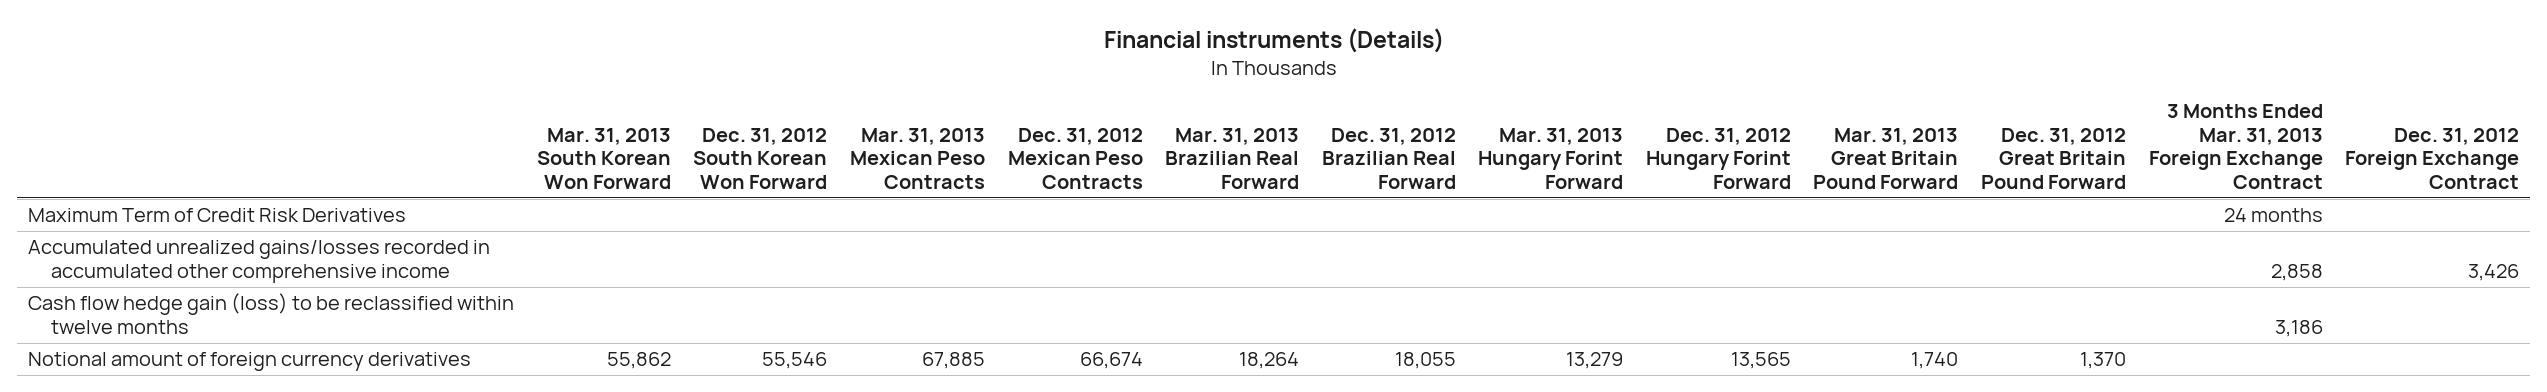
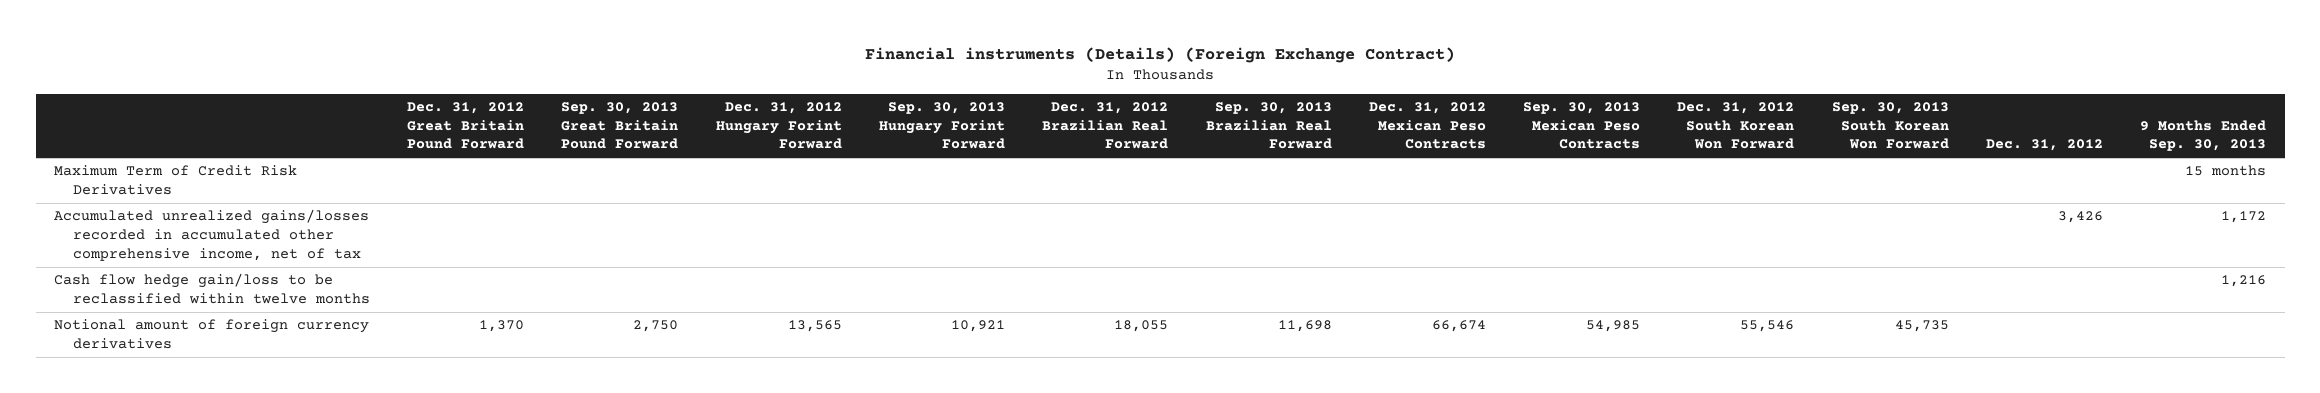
- Financial instruments (Details)
+ Financial instruments (Details) (Foreign Exchange Contract)
- | Mar. 31, 2013 South Korean Won Forward | Dec. 31, 2012 South Korean Won Forward | Mar. 31, 2013 Mexican Peso Contracts | Dec. 31, 2012 Mexican Peso Contracts | Mar. 31, 2013 Brazilian Real Forward | Dec. 31, 2012 Brazilian Real Forward | Mar. 31, 2013 Hungary Forint Forward | Dec. 31, 2012 Hungary Forint Forward | Mar. 31, 2013 Great Britain Pound Forward | Dec. 31, 2012 Great Britain Pound Forward | 3 Months Ended Mar. 31, 2013 Foreign Exchange Contract | Dec. 31, 2012 Foreign Exchange Contract
+ | Dec. 31, 2012 Great Britain Pound Forward | Sep. 30, 2013 Great Britain Pound Forward | Dec. 31, 2012 Hungary Forint Forward | Sep. 30, 2013 Hungary Forint Forward | Dec. 31, 2012 Brazilian Real Forward | Sep. 30, 2013 Brazilian Real Forward | Dec. 31, 2012 Mexican Peso Contracts | Sep. 30, 2013 Mexican Peso Contracts | Dec. 31, 2012 South Korean Won Forward | Sep. 30, 2013 South Korean Won Forward | Dec. 31, 2012 | 9 Months Ended Sep. 30, 2013
- Accumulated unrealized gains/losses recorded in accumulated other comprehensive income | | | | | | | | | | | 2,858 | 3,426
- Cash flow hedge gain (loss) to be reclassified within twelve months | | | | | | | | | | | 3,186 |
+ Accumulated unrealized gains/losses recorded in accumulated other comprehensive income, net of tax | | | | | | | | | | | 3,426 | 1,172
+ Cash flow hedge gain/loss to be reclassified within twelve months | | | | | | | | | | | | 1,216

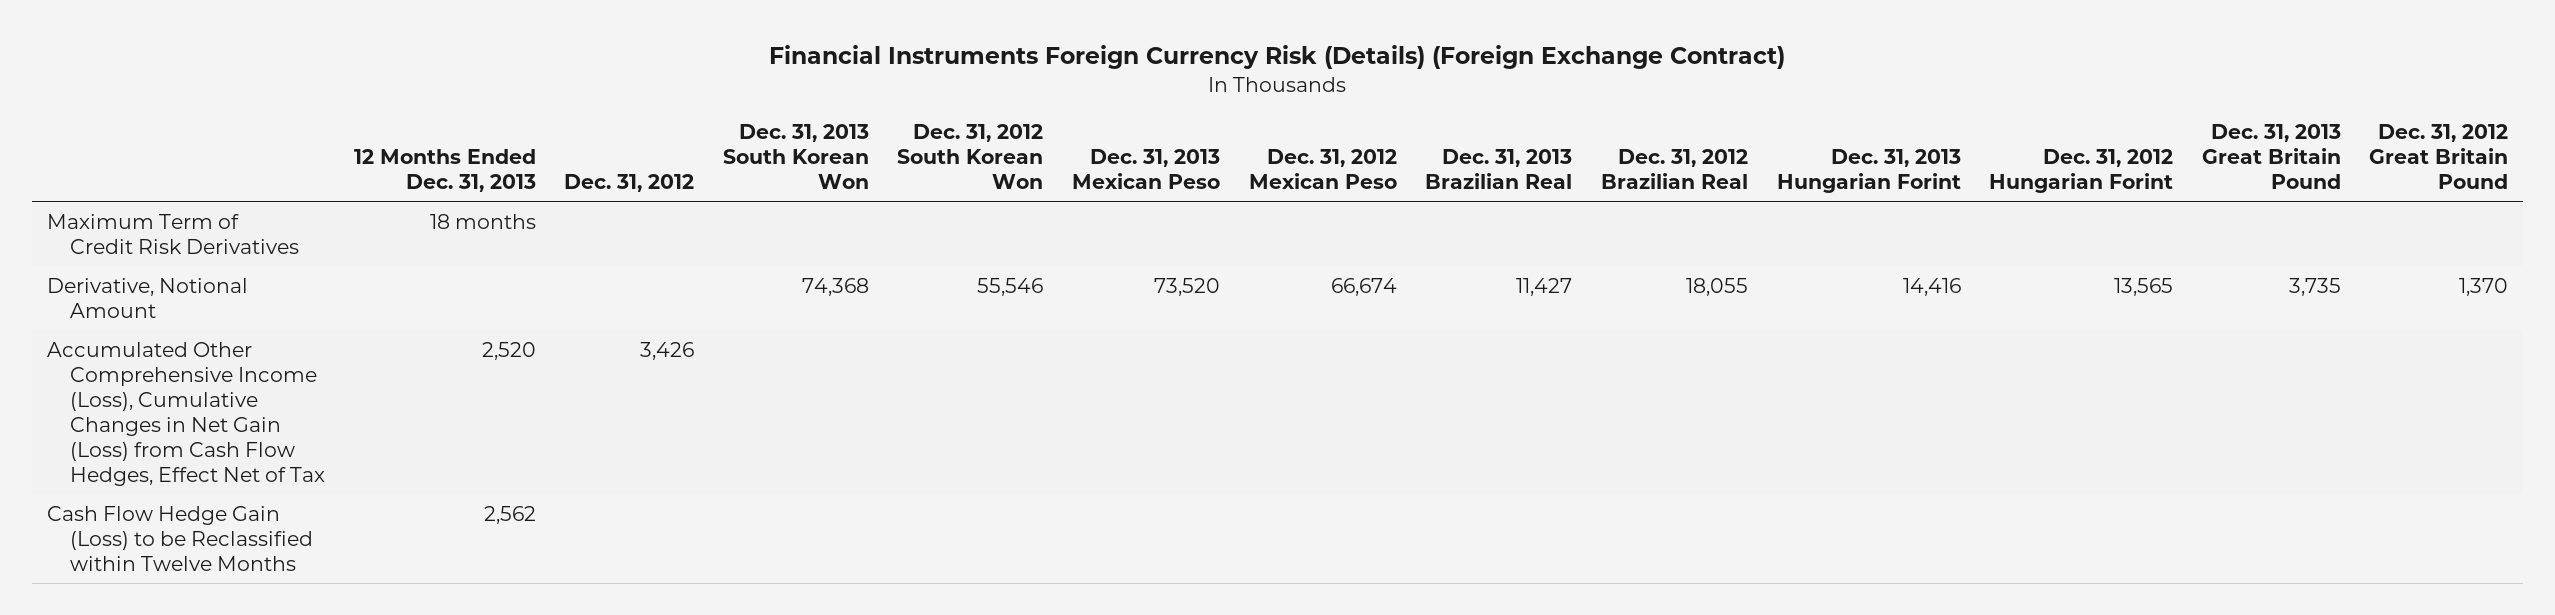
- Financial instruments (Details) (Foreign Exchange Contract)
+ Financial Instruments Foreign Currency Risk (Details) (Foreign Exchange Contract)
- | Dec. 31, 2012 Great Britain Pound Forward | Sep. 30, 2013 Great Britain Pound Forward | Dec. 31, 2012 Hungary Forint Forward | Sep. 30, 2013 Hungary Forint Forward | Dec. 31, 2012 Brazilian Real Forward | Sep. 30, 2013 Brazilian Real Forward | Dec. 31, 2012 Mexican Peso Contracts | Sep. 30, 2013 Mexican Peso Contracts | Dec. 31, 2012 South Korean Won Forward | Sep. 30, 2013 South Korean Won Forward | Dec. 31, 2012 | 9 Months Ended Sep. 30, 2013
+ | 12 Months Ended Dec. 31, 2013 | Dec. 31, 2012 | Dec. 31, 2013 South Korean Won | Dec. 31, 2012 South Korean Won | Dec. 31, 2013 Mexican Peso | Dec. 31, 2012 Mexican Peso | Dec. 31, 2013 Brazilian Real | Dec. 31, 2012 Brazilian Real | Dec. 31, 2013 Hungarian Forint | Dec. 31, 2012 Hungarian Forint | Dec. 31, 2013 Great Britain Pound | Dec. 31, 2012 Great Britain Pound
- Accumulated unrealized gains/losses recorded in accumulated other comprehensive income, net of tax | | | | | | | | | | | 3,426 | 1,172
- Cash flow hedge gain/loss to be reclassified within twelve months | | | | | | | | | | | | 1,216
- Notional amount of foreign currency derivatives | 1,370 | 2,750 | 13,565 | 10,921 | 18,055 | 11,698 | 66,674 | 54,985 | 55,546 | 45,735 | |
+ Derivative, Notional Amount | | | 74,368 | 55,546 | 73,520 | 66,674 | 11,427 | 18,055 | 14,416 | 13,565 | 3,735 | 1,370
+ Accumulated Other Comprehensive Income (Loss), Cumulative Changes in Net Gain (Loss) from Cash Flow Hedges, Effect Net of Tax | 2,520 | 3,426 | | | | | | | | | |
+ Cash Flow Hedge Gain (Loss) to be Reclassified within Twelve Months | 2,562 | | | | | | | | | | |

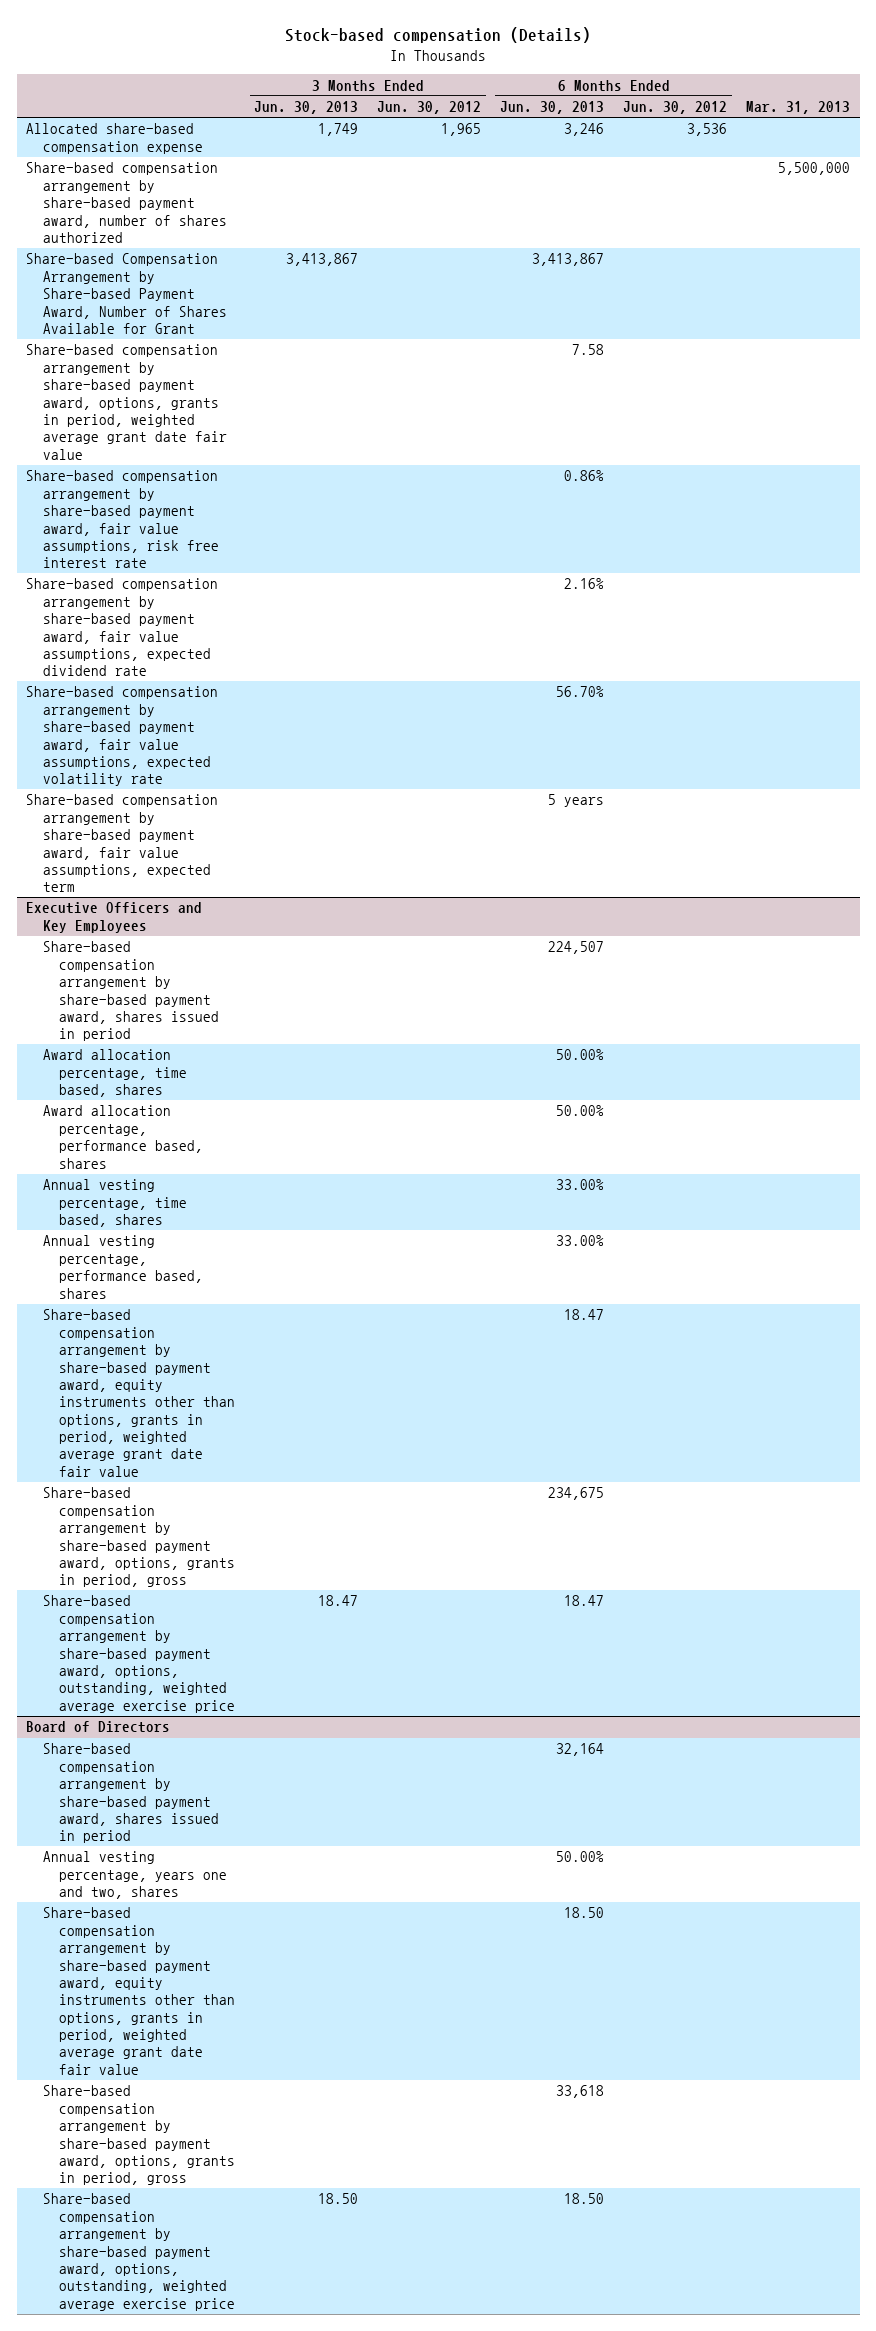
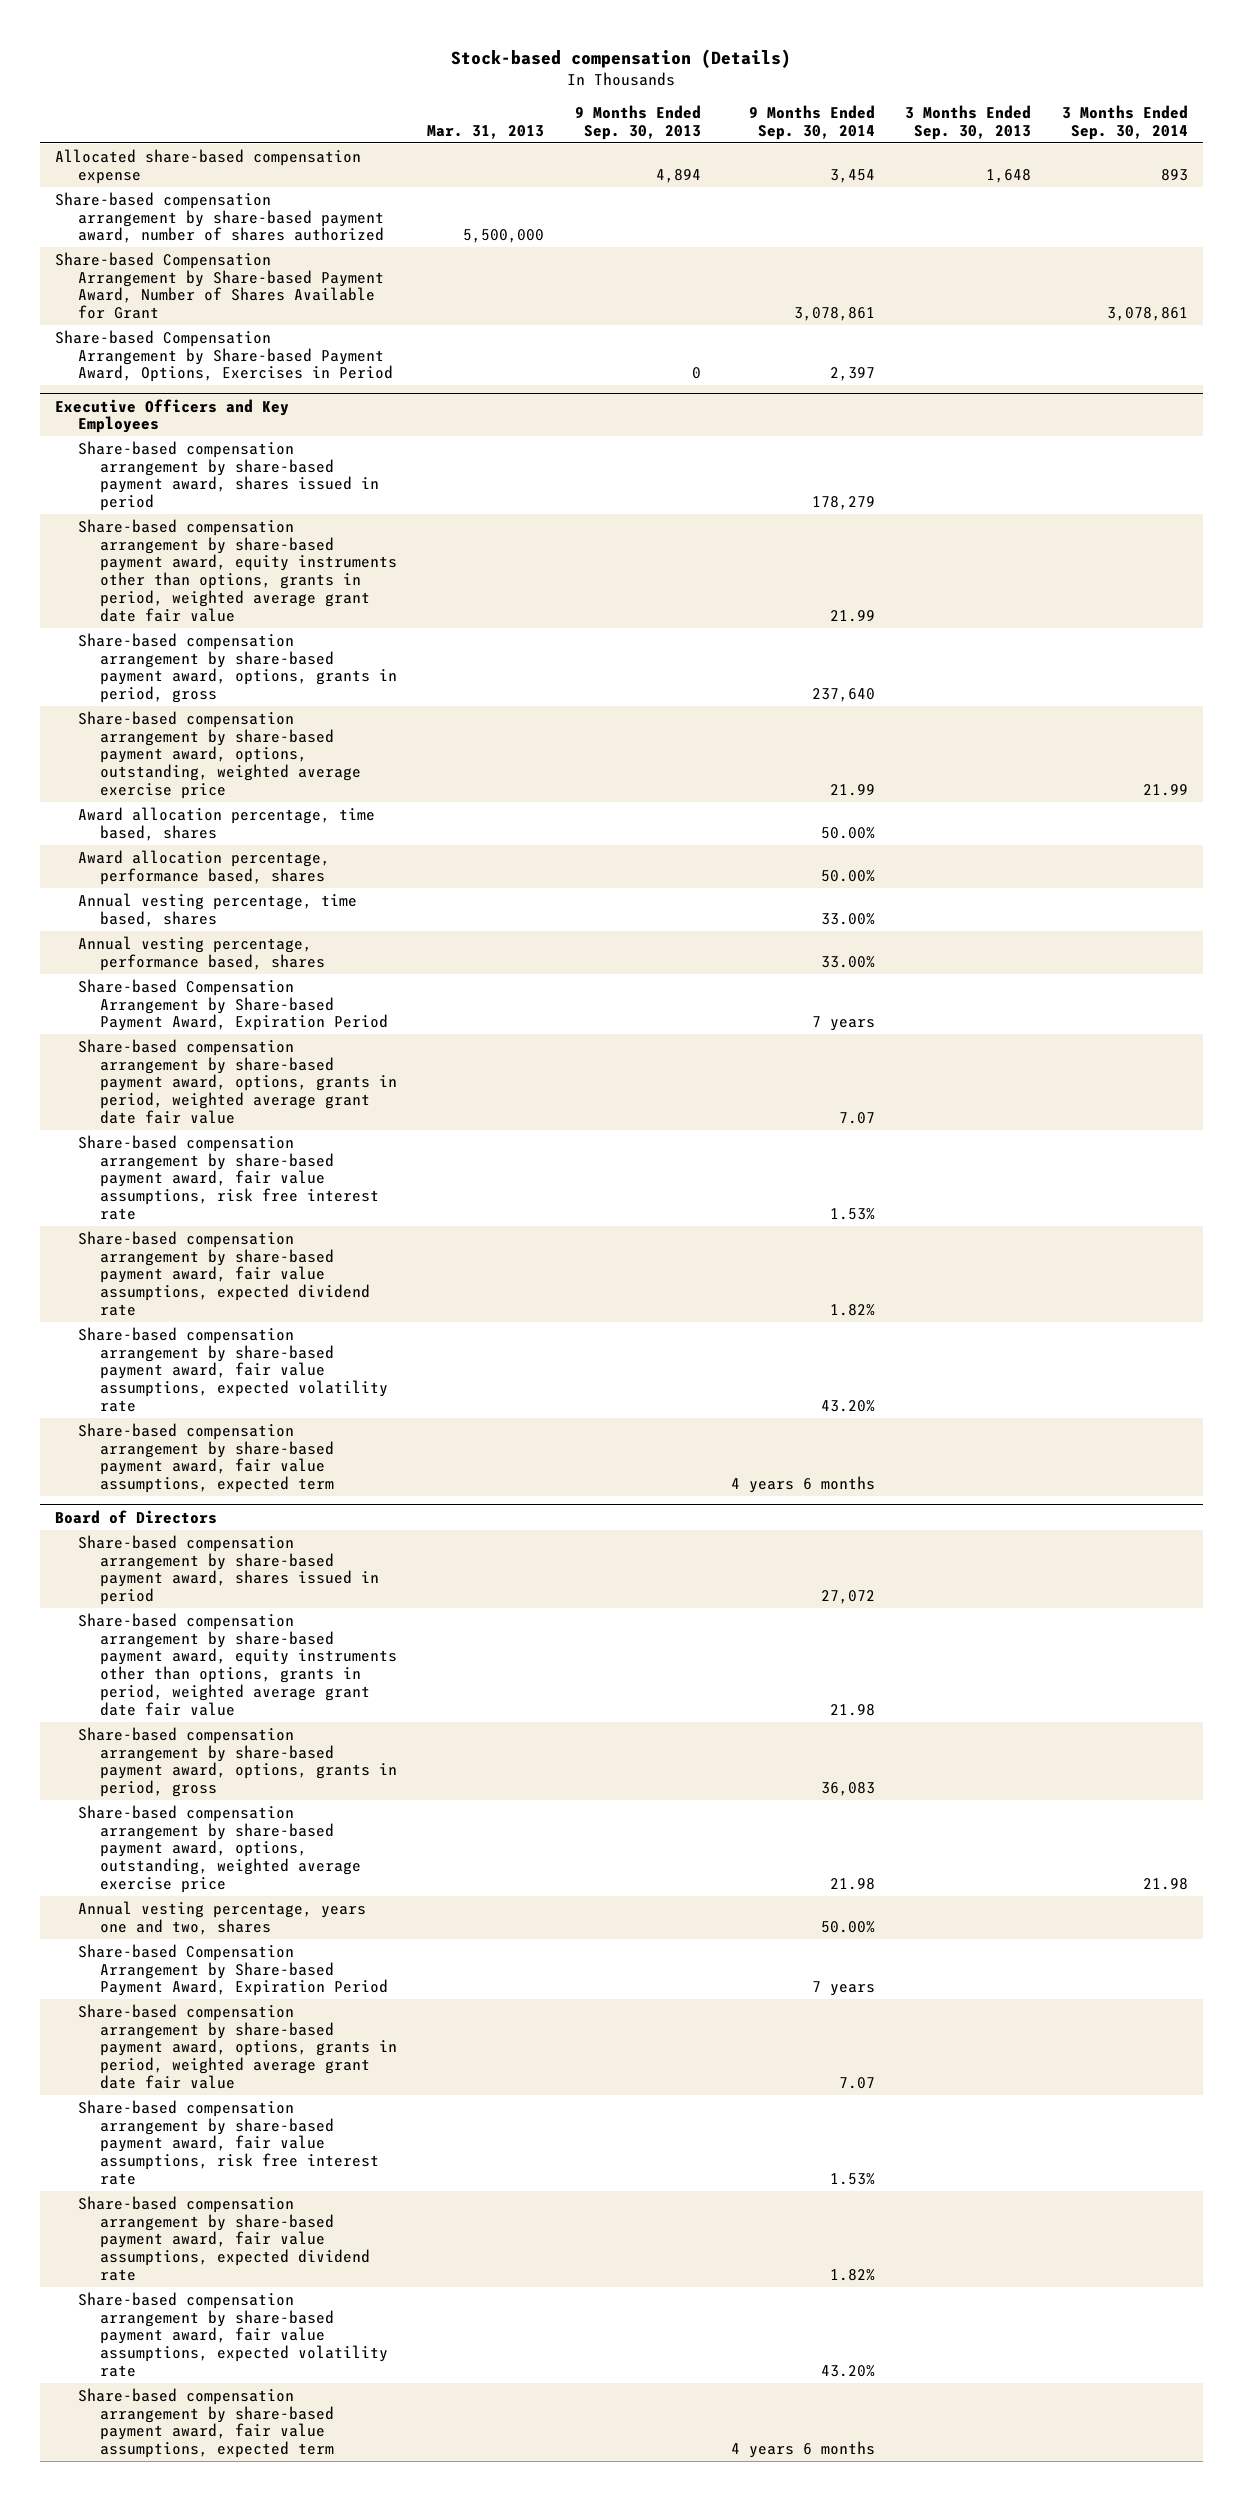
- | 3 Months Ended Jun. 30, 2013 | 3 Months Ended Jun. 30, 2012 | 6 Months Ended Jun. 30, 2013 | 6 Months Ended Jun. 30, 2012 | Mar. 31, 2013
+ | Mar. 31, 2013 | 9 Months Ended Sep. 30, 2013 | 9 Months Ended Sep. 30, 2014 | 3 Months Ended Sep. 30, 2013 | 3 Months Ended Sep. 30, 2014
- Share-based compensation arrangement by share-based payment award, options, grants in period, weighted average grant date fair value | | | 7.58 | |
- Share-based compensation arrangement by share-based payment award, fair value assumptions, risk free interest rate | | | 0.86% | |
- Share-based compensation arrangement by share-based payment award, fair value assumptions, expected dividend rate | | | 2.16% | |
- Share-based compensation arrangement by share-based payment award, fair value assumptions, expected volatility rate | | | 56.70% | |
- Share-based compensation arrangement by share-based payment award, fair value assumptions, expected term | | | 5 years | |
+ Share-based Compensation Arrangement by Share-based Payment Award, Options, Exercises in Period | | 0 | 2,397 | |
@ Executive Officers and Key Employees
moved up: Share-based compensation arrangement by share-based payment award, equity instruments other than options, grants in period, weighted average grant date fair value | | | 21.99 | |
moved up: Share-based compensation arrangement by share-based payment award, options, grants in period, gross | | | 237,640 | |
moved up: Share-based compensation arrangement by share-based payment award, options, outstanding, weighted average exercise price | | | 21.99 | | 21.99
+ Share-based Compensation Arrangement by Share-based Payment Award, Expiration Period | | | 7 years | |
+ Share-based compensation arrangement by share-based payment award, options, grants in period, weighted average grant date fair value | | | 7.07 | |
+ Share-based compensation arrangement by share-based payment award, fair value assumptions, risk free interest rate | | | 1.53% | |
+ Share-based compensation arrangement by share-based payment award, fair value assumptions, expected dividend rate | | | 1.82% | |
+ Share-based compensation arrangement by share-based payment award, fair value assumptions, expected volatility rate | | | 43.20% | |
+ Share-based compensation arrangement by share-based payment award, fair value assumptions, expected term | | | 4 years 6 months | |
@ Board of Directors
moved down: Annual vesting percentage, years one and two, shares | | | 50.00% | |
+ Share-based Compensation Arrangement by Share-based Payment Award, Expiration Period | | | 7 years | |
+ Share-based compensation arrangement by share-based payment award, options, grants in period, weighted average grant date fair value | | | 7.07 | |
+ Share-based compensation arrangement by share-based payment award, fair value assumptions, risk free interest rate | | | 1.53% | |
+ Share-based compensation arrangement by share-based payment award, fair value assumptions, expected dividend rate | | | 1.82% | |
+ Share-based compensation arrangement by share-based payment award, fair value assumptions, expected volatility rate | | | 43.20% | |
+ Share-based compensation arrangement by share-based payment award, fair value assumptions, expected term | | | 4 years 6 months | |

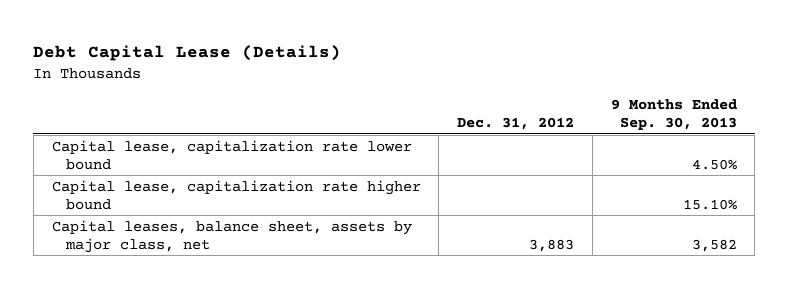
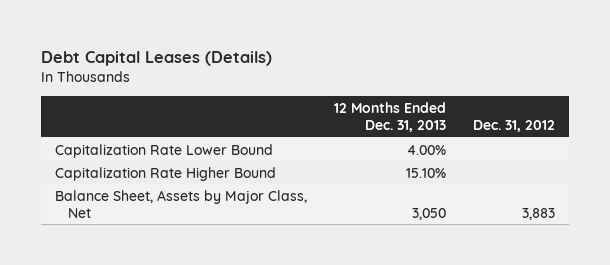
- Debt Capital Lease (Details)
+ Debt Capital Leases (Details)
- | Dec. 31, 2012 | 9 Months Ended Sep. 30, 2013
+ | 12 Months Ended Dec. 31, 2013 | Dec. 31, 2012
- Capital lease, capitalization rate lower bound | | 4.50%
- Capital lease, capitalization rate higher bound | | 15.10%
- Capital leases, balance sheet, assets by major class, net | 3,883 | 3,582
+ Capitalization Rate Lower Bound | 4.00% |
+ Capitalization Rate Higher Bound | 15.10% |
+ Balance Sheet, Assets by Major Class, Net | 3,050 | 3,883

